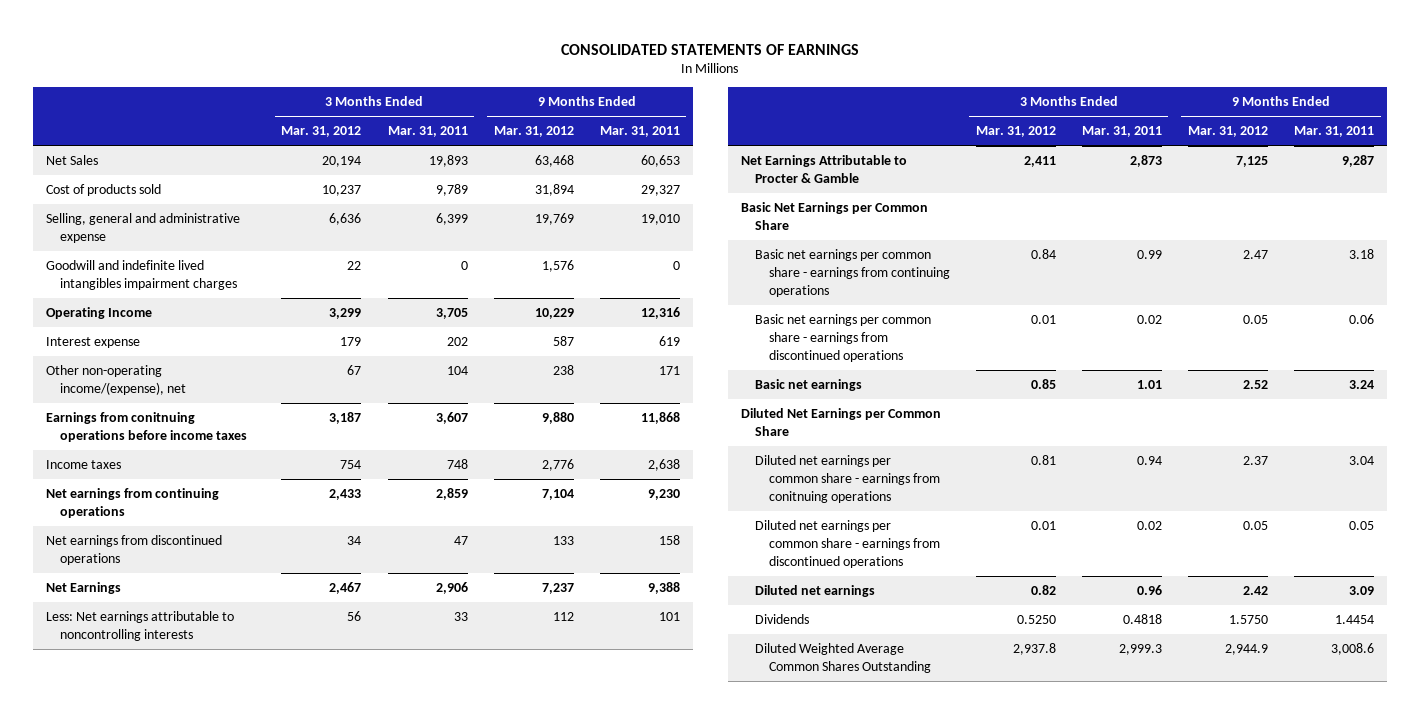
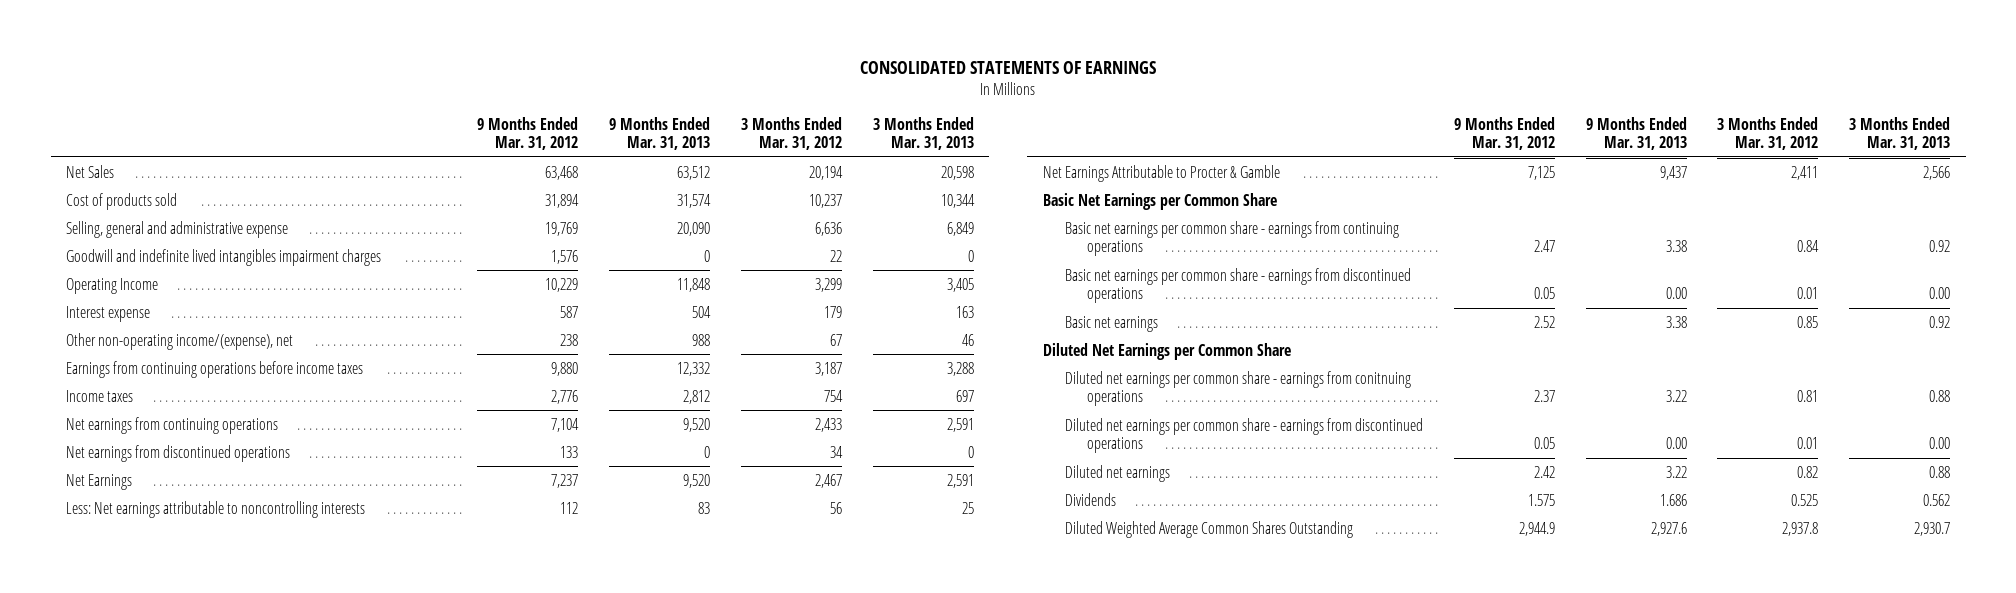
- | 3 Months Ended Mar. 31, 2012 | 3 Months Ended Mar. 31, 2011 | 9 Months Ended Mar. 31, 2012 | 9 Months Ended Mar. 31, 2011
+ | 9 Months Ended Mar. 31, 2012 | 9 Months Ended Mar. 31, 2013 | 3 Months Ended Mar. 31, 2012 | 3 Months Ended Mar. 31, 2013
- Earnings from conitnuing operations before income taxes | 3,187 | 3,607 | 9,880 | 11,868
+ Earnings from continuing operations before income taxes | 9,880 | 12,332 | 3,187 | 3,288
- Dividends | 0.5250 | 0.4818 | 1.5750 | 1.4454
+ Dividends | 1.575 | 1.686 | 0.525 | 0.562

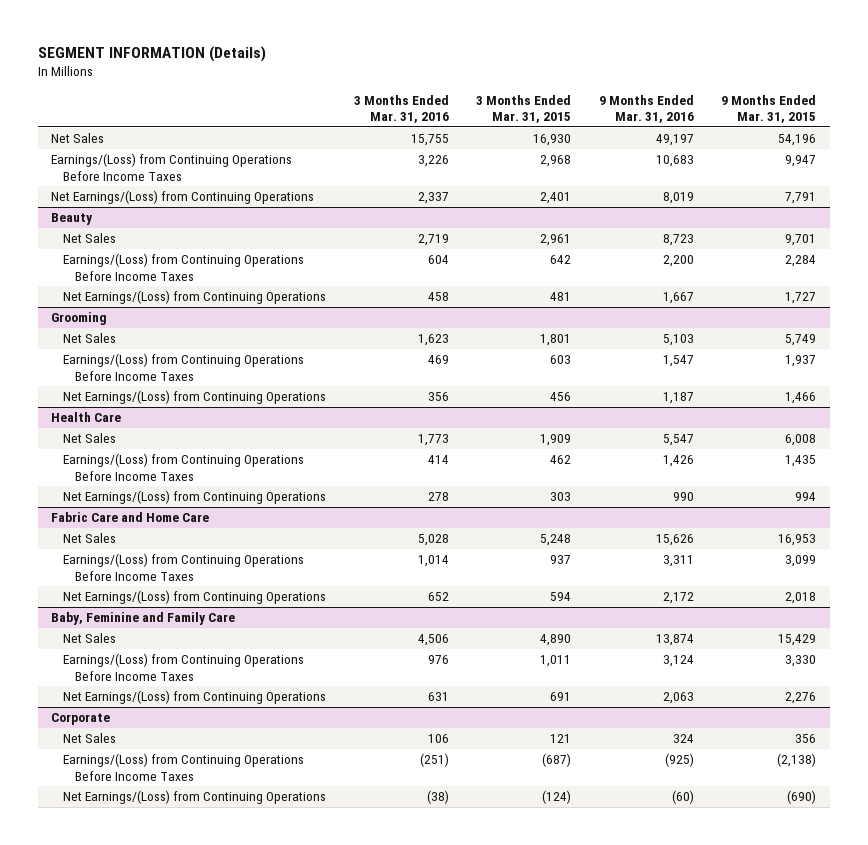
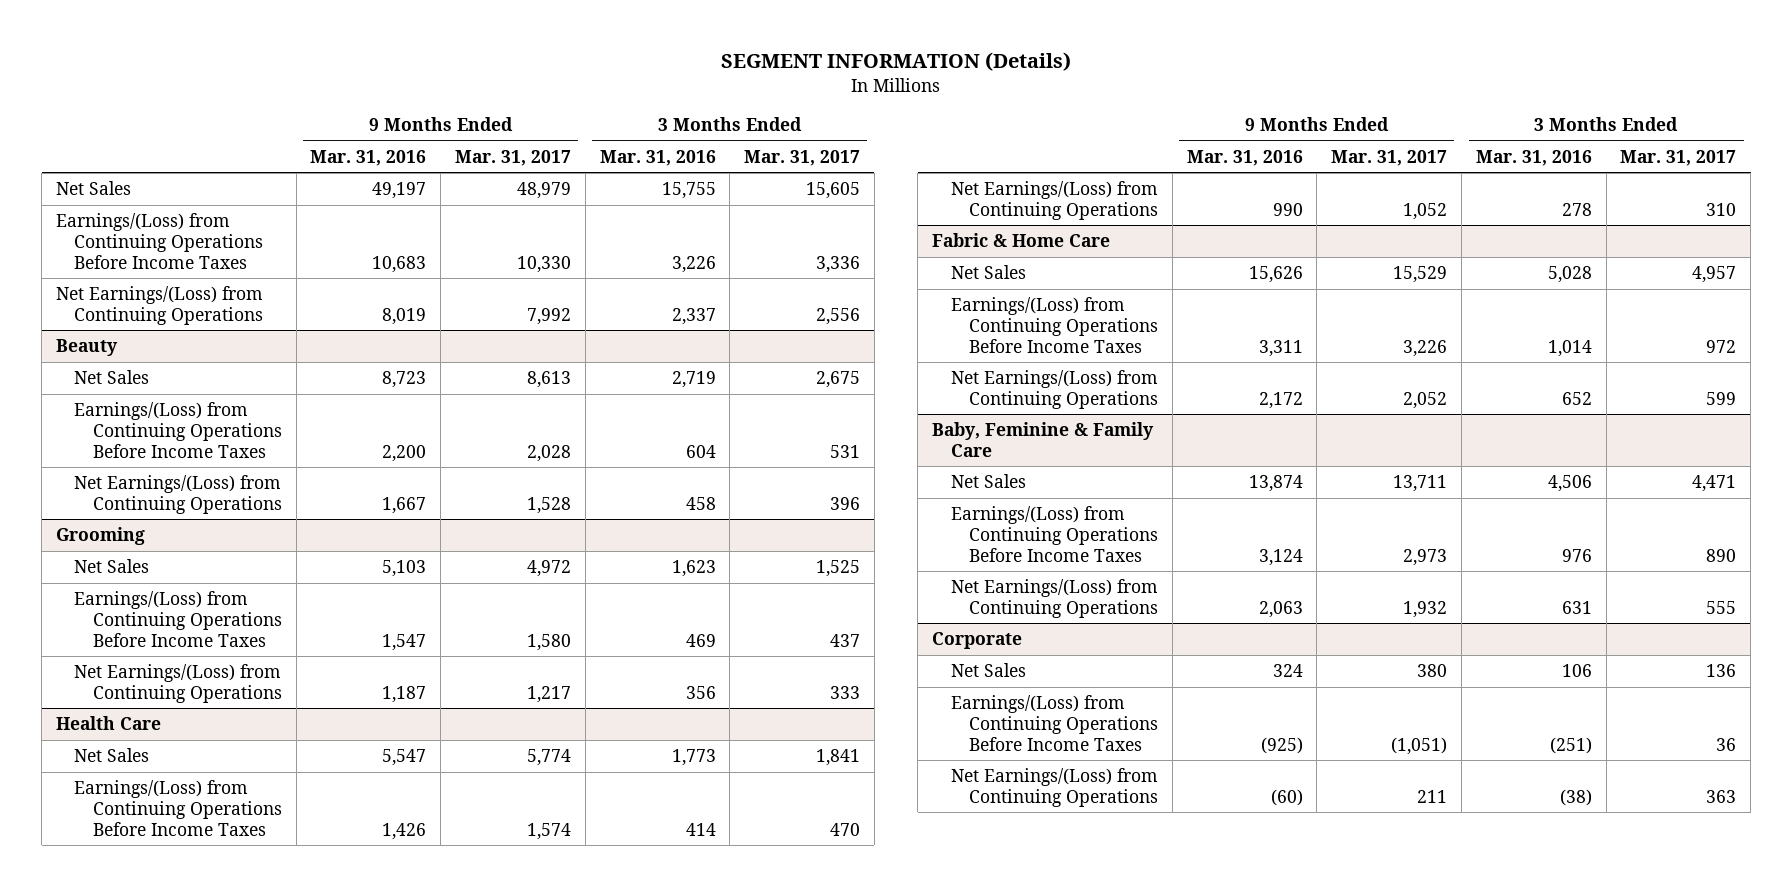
- | 3 Months Ended Mar. 31, 2016 | 3 Months Ended Mar. 31, 2015 | 9 Months Ended Mar. 31, 2016 | 9 Months Ended Mar. 31, 2015
+ | 9 Months Ended Mar. 31, 2016 | 9 Months Ended Mar. 31, 2017 | 3 Months Ended Mar. 31, 2016 | 3 Months Ended Mar. 31, 2017
- Fabric Care and Home Care
+ Fabric & Home Care
- Baby, Feminine and Family Care
+ Baby, Feminine & Family Care

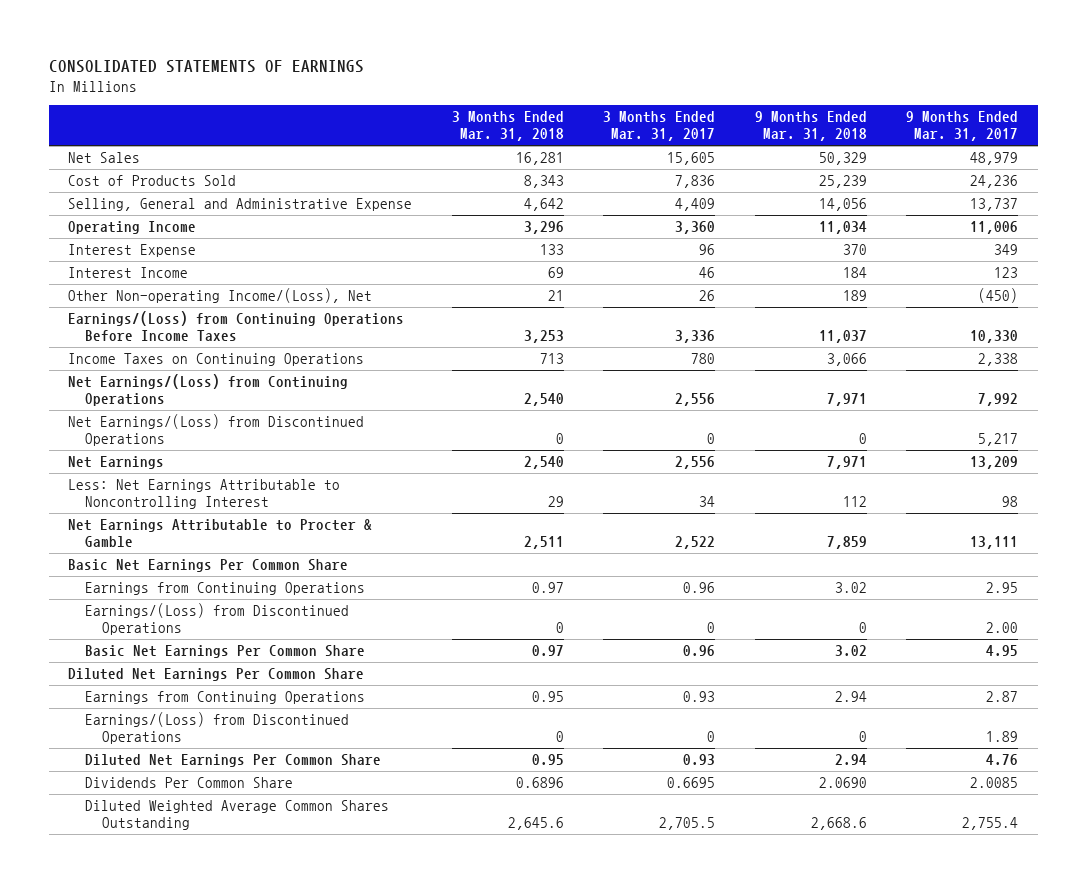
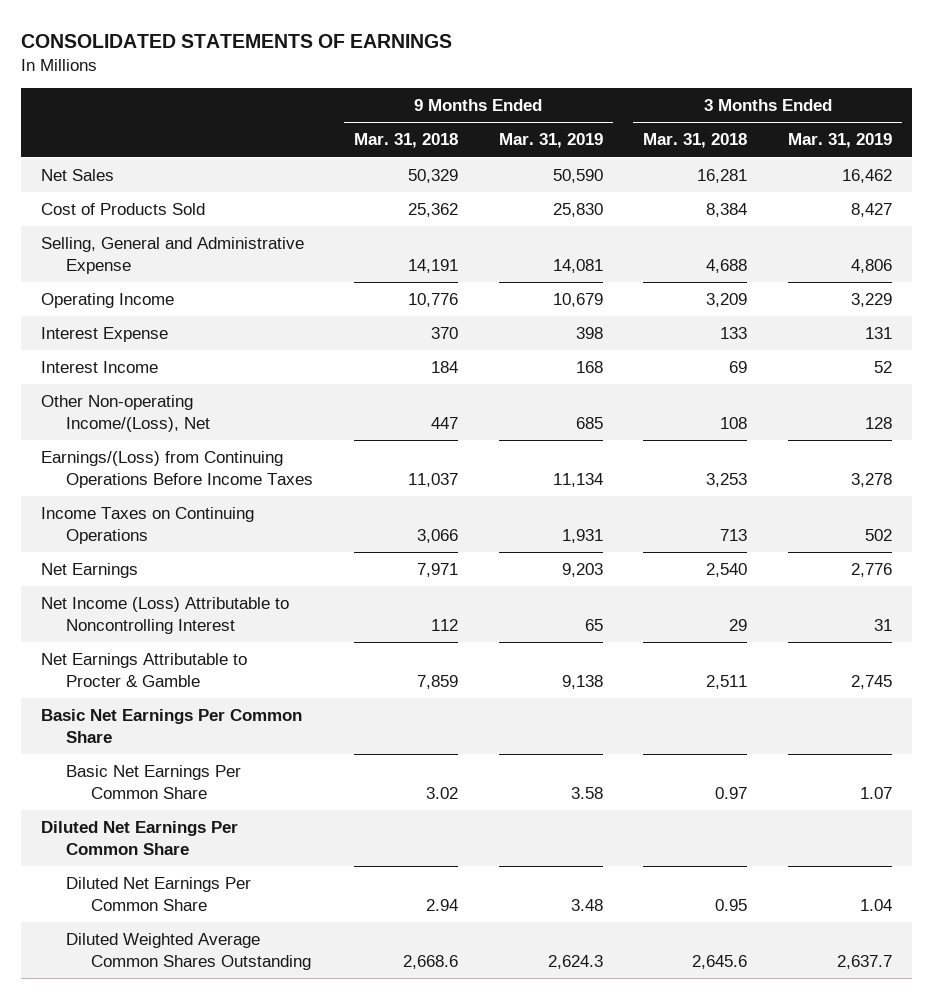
- | 3 Months Ended Mar. 31, 2018 | 3 Months Ended Mar. 31, 2017 | 9 Months Ended Mar. 31, 2018 | 9 Months Ended Mar. 31, 2017
+ | 9 Months Ended Mar. 31, 2018 | 9 Months Ended Mar. 31, 2019 | 3 Months Ended Mar. 31, 2018 | 3 Months Ended Mar. 31, 2019
- Cost of Products Sold | 8,343 | 7,836 | 25,239 | 24,236
- Selling, General and Administrative Expense | 4,642 | 4,409 | 14,056 | 13,737
- Operating Income | 3,296 | 3,360 | 11,034 | 11,006
+ Cost of Products Sold | 25,362 | 25,830 | 8,384 | 8,427
+ Selling, General and Administrative Expense | 14,191 | 14,081 | 4,688 | 4,806
+ Operating Income | 10,776 | 10,679 | 3,209 | 3,229
- Other Non-operating Income/(Loss), Net | 21 | 26 | 189 | (450)
+ Other Non-operating Income/(Loss), Net | 447 | 685 | 108 | 128
- Net Earnings/(Loss) from Continuing Operations | 2,540 | 2,556 | 7,971 | 7,992
- Net Earnings/(Loss) from Discontinued Operations | 0 | 0 | 0 | 5,217
- Less: Net Earnings Attributable to Noncontrolling Interest | 29 | 34 | 112 | 98
+ Net Income (Loss) Attributable to Noncontrolling Interest | 112 | 65 | 29 | 31
- Earnings from Continuing Operations | 0.97 | 0.96 | 3.02 | 2.95
- Earnings/(Loss) from Discontinued Operations | 0 | 0 | 0 | 2.00
- Earnings from Continuing Operations | 0.95 | 0.93 | 2.94 | 2.87
- Earnings/(Loss) from Discontinued Operations | 0 | 0 | 0 | 1.89
- Dividends Per Common Share | 0.6896 | 0.6695 | 2.0690 | 2.0085

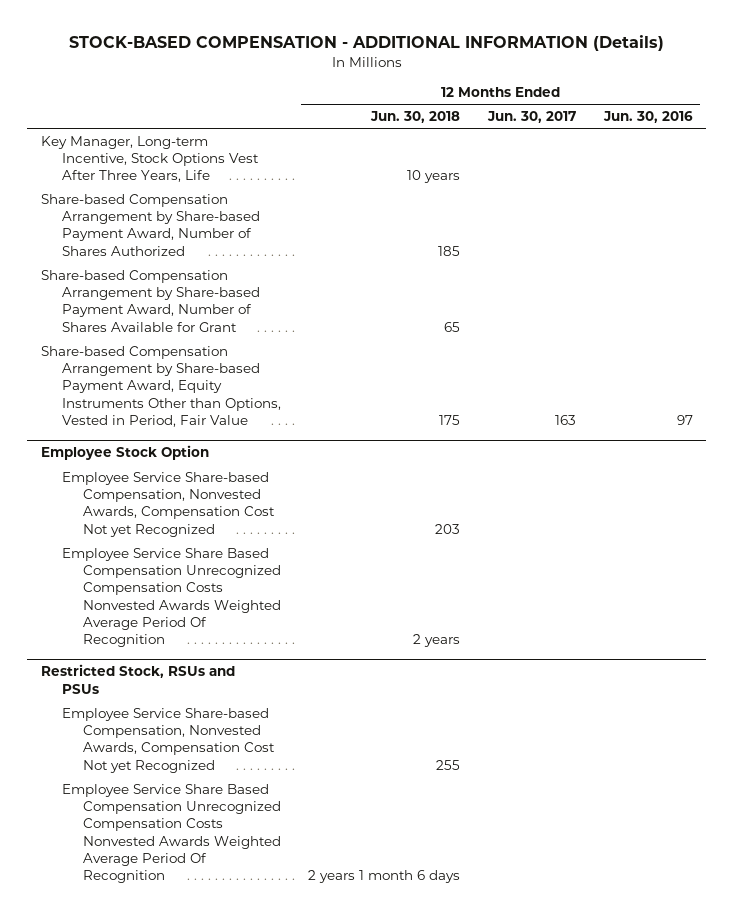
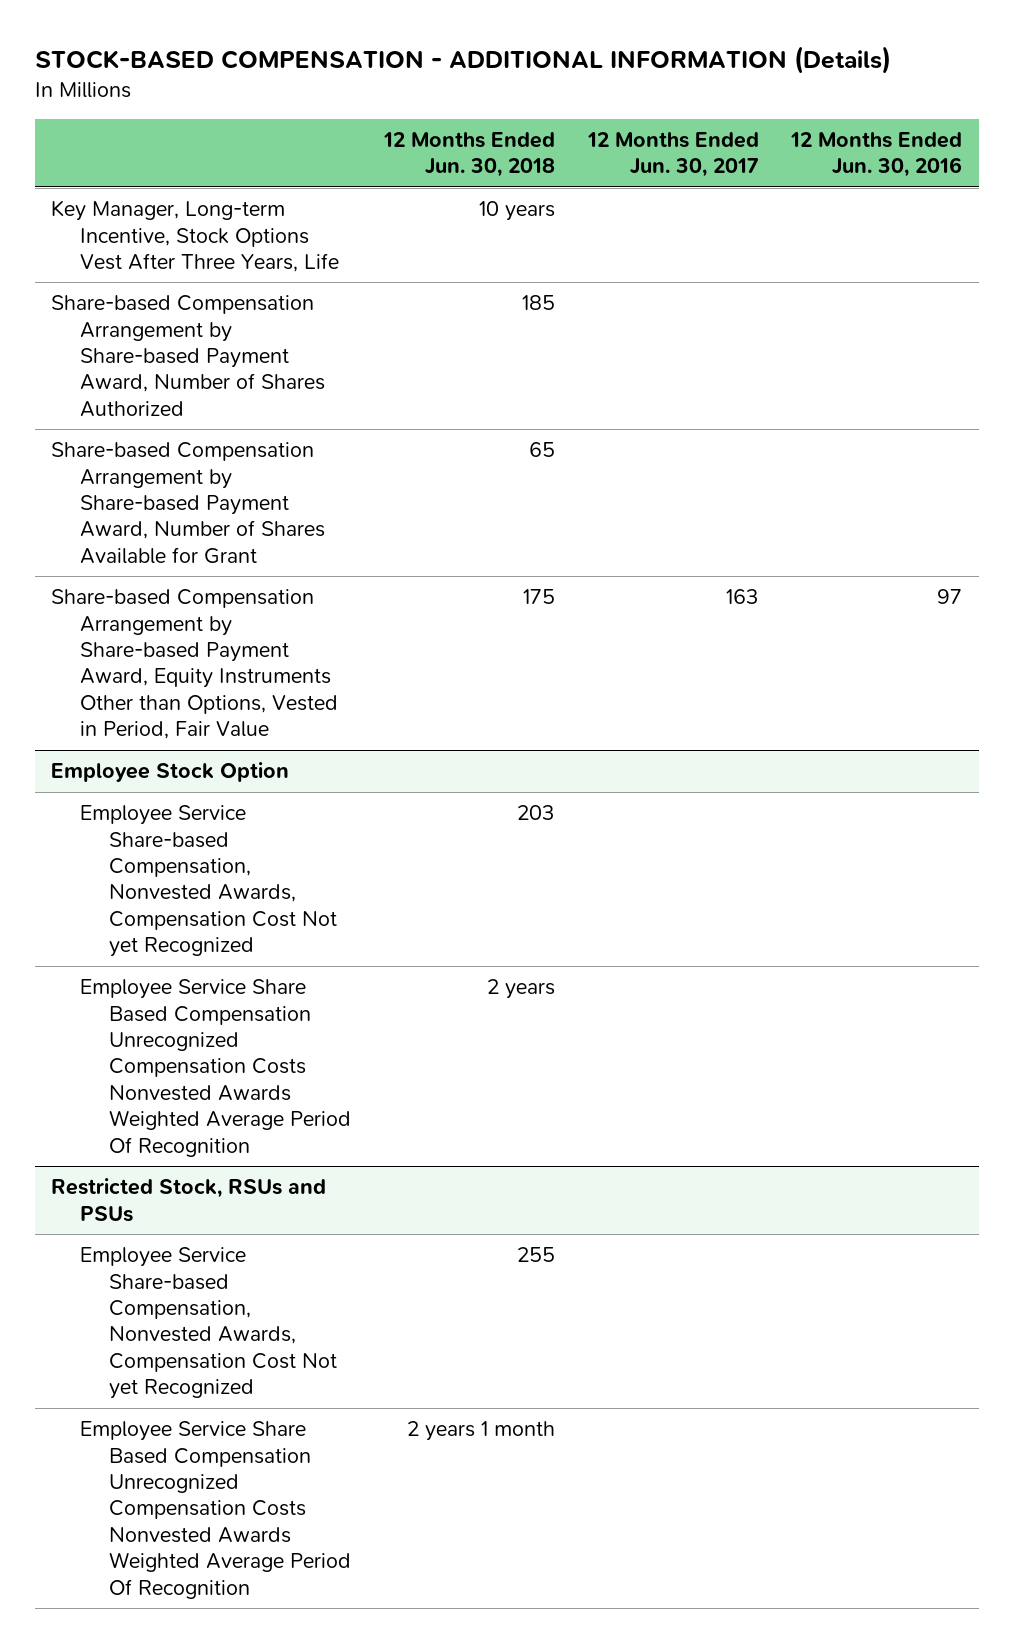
@ Restricted Stock, RSUs and PSUs
- Employee Service Share Based Compensation Unrecognized Compensation Costs Nonvested Awards Weighted Average Period Of Recognition | 2 years 1 month 6 days | |
+ Employee Service Share Based Compensation Unrecognized Compensation Costs Nonvested Awards Weighted Average Period Of Recognition | 2 years 1 month | |

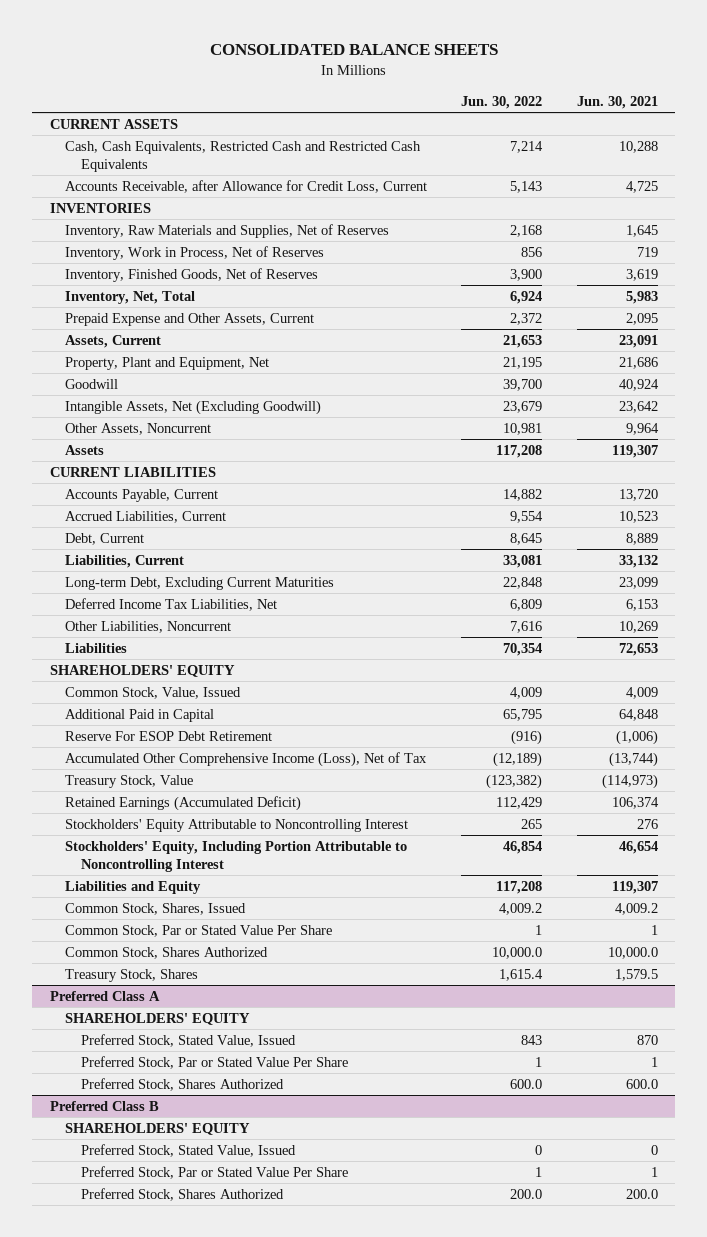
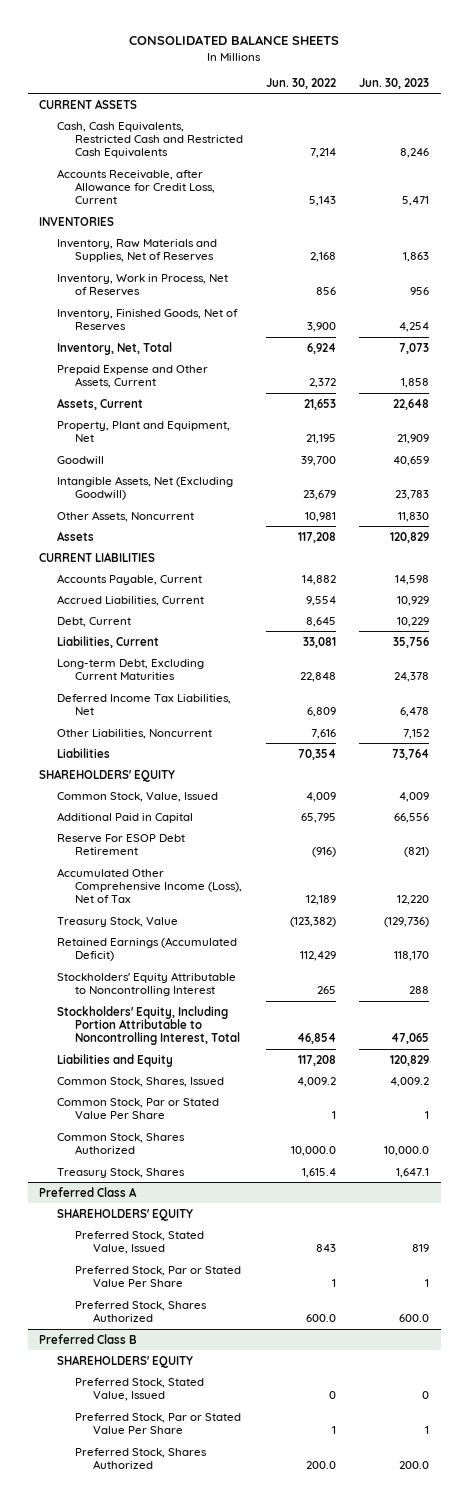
- | Jun. 30, 2022 | Jun. 30, 2021
+ | Jun. 30, 2022 | Jun. 30, 2023
- Accumulated Other Comprehensive Income (Loss), Net of Tax | (12,189) | (13,744)
+ Accumulated Other Comprehensive Income (Loss), Net of Tax | 12,189 | 12,220
- Stockholders' Equity, Including Portion Attributable to Noncontrolling Interest | 46,854 | 46,654
+ Stockholders' Equity, Including Portion Attributable to Noncontrolling Interest, Total | 46,854 | 47,065

